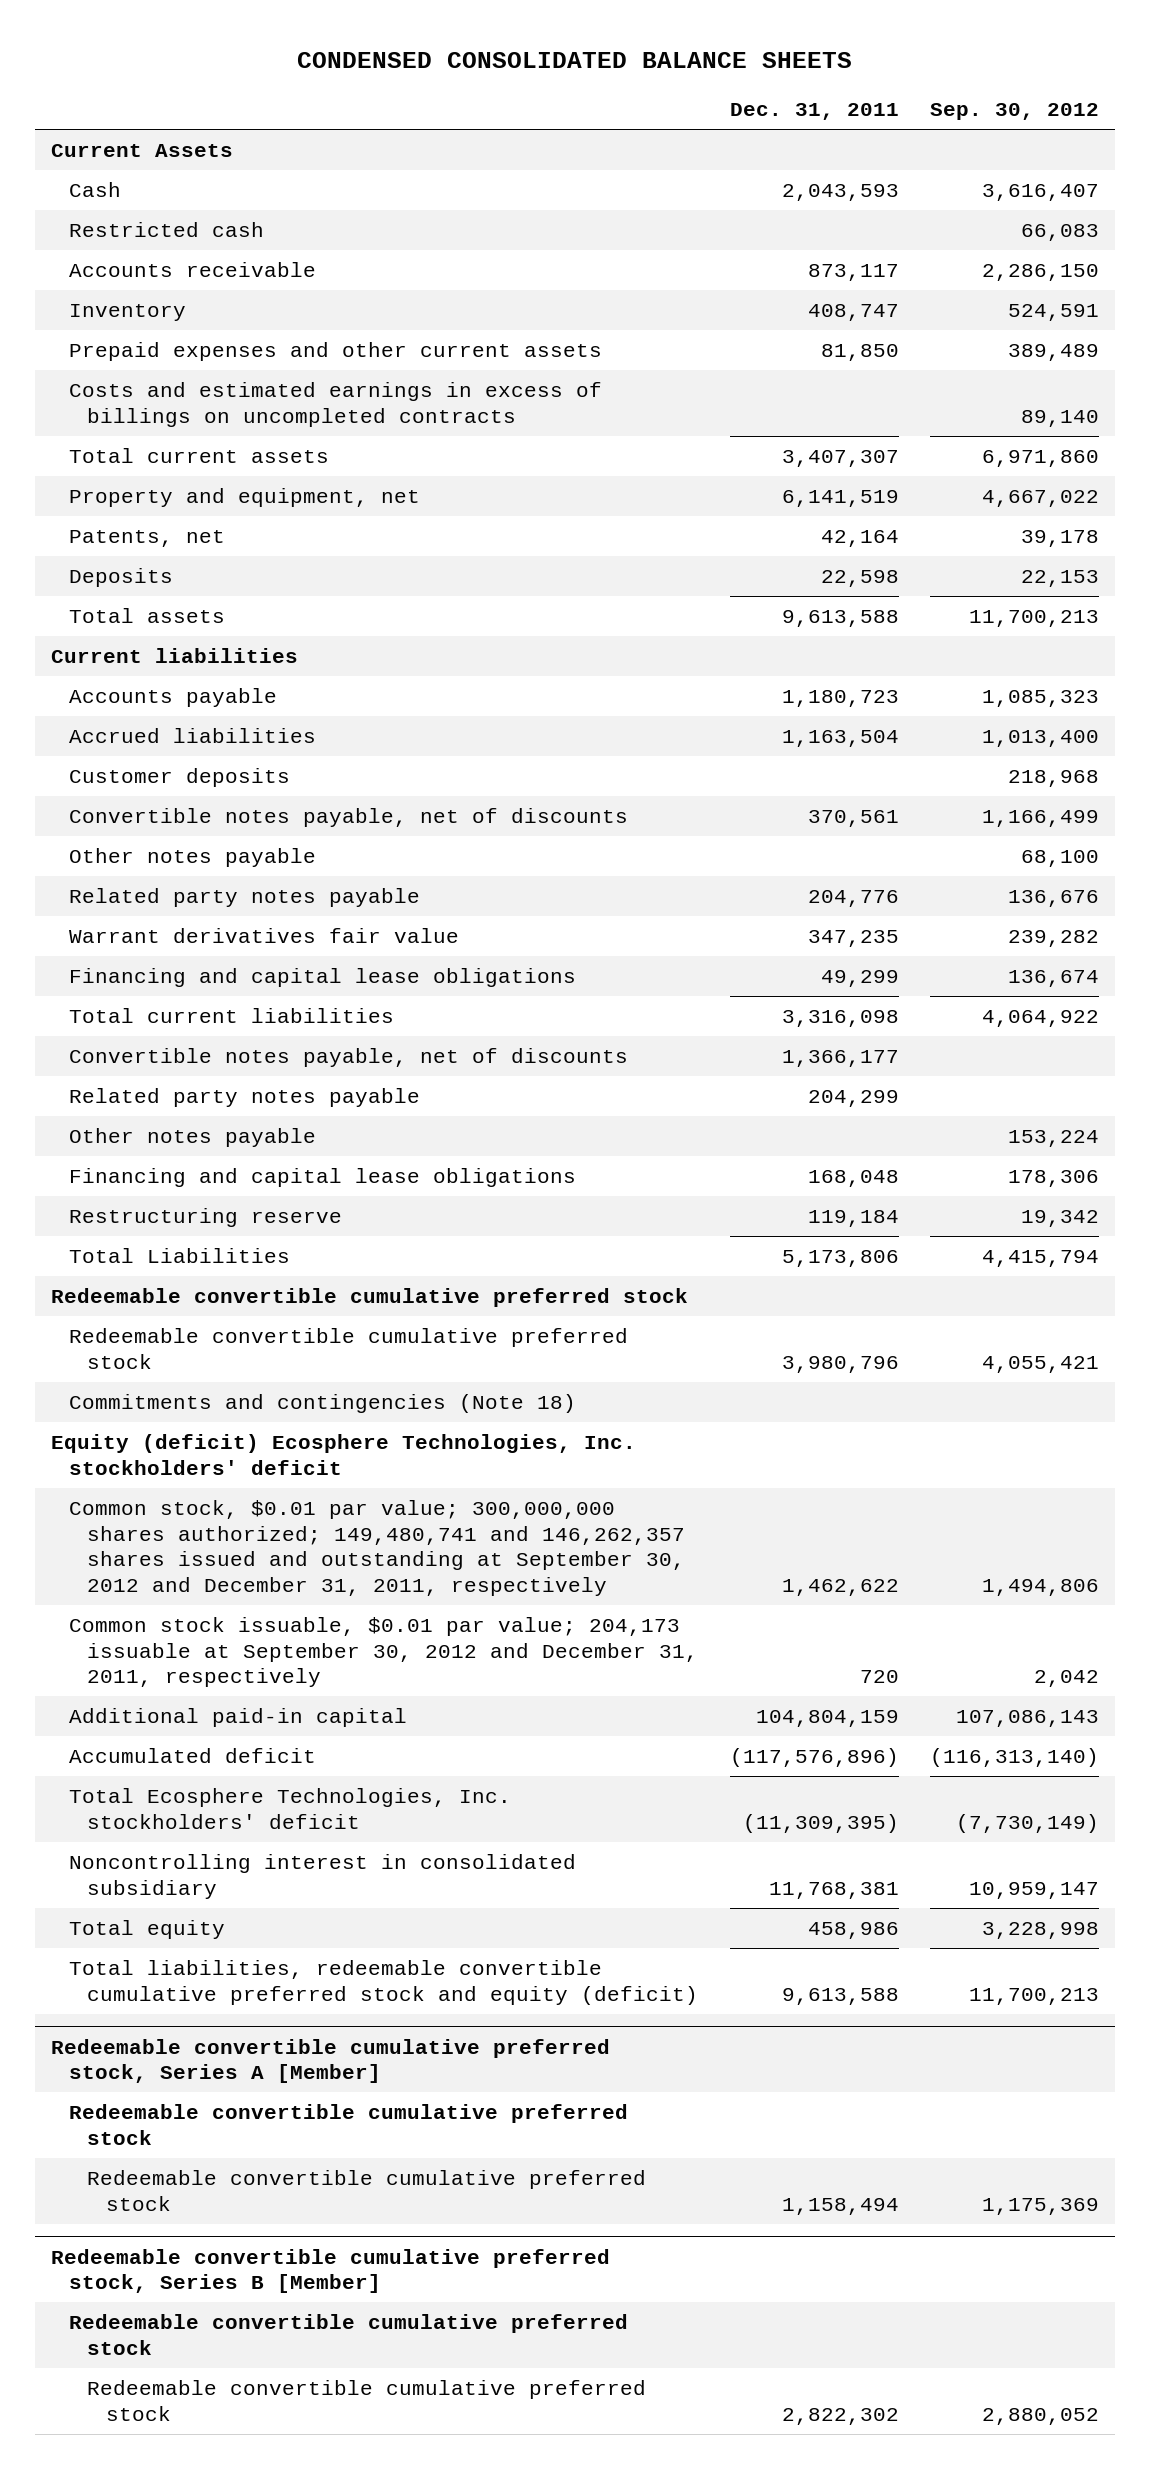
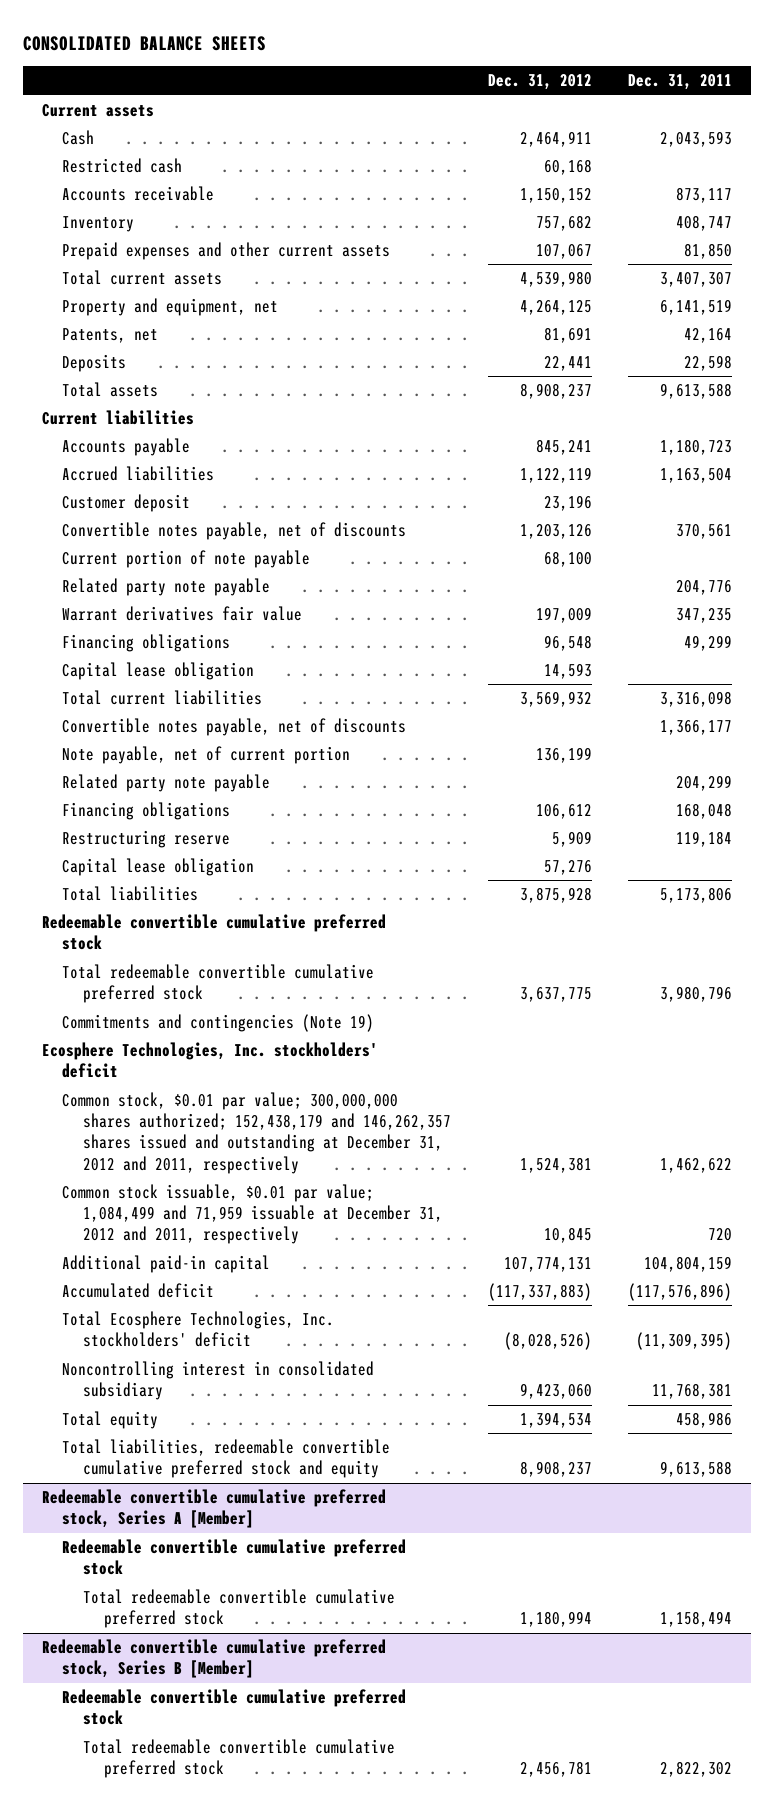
- CONDENSED CONSOLIDATED BALANCE SHEETS
+ CONSOLIDATED BALANCE SHEETS
- | Dec. 31, 2011 | Sep. 30, 2012
+ | Dec. 31, 2012 | Dec. 31, 2011
- Current Assets
+ Current assets
- Costs and estimated earnings in excess of billings on uncompleted contracts | | 89,140
- Customer deposits | | 218,968
+ Customer deposit | 23,196 |
- Other notes payable | | 68,100
- Related party notes payable | 204,776 | 136,676
+ Current portion of note payable | 68,100 |
+ Related party note payable | | 204,776
- Financing and capital lease obligations | 49,299 | 136,674
+ Financing obligations | 96,548 | 49,299
+ Capital lease obligation | 14,593 |
- Related party notes payable | 204,299 |
- Other notes payable | | 153,224
- Financing and capital lease obligations | 168,048 | 178,306
+ Note payable, net of current portion | 136,199 |
+ Related party note payable | | 204,299
+ Financing obligations | 106,612 | 168,048
- Total Liabilities | 5,173,806 | 4,415,794
+ Capital lease obligation | 57,276 |
+ Total liabilities | 3,875,928 | 5,173,806
- Redeemable convertible cumulative preferred stock | 3,980,796 | 4,055,421
- Commitments and contingencies (Note 18)
- Equity (deficit) Ecosphere Technologies, Inc. stockholders' deficit
- Common stock, $0.01 par value; 300,000,000 shares authorized; 149,480,741 and 146,262,357 shares issued and outstanding at September 30, 2012 and December 31, 2011, respectively | 1,462,622 | 1,494,806
- Common stock issuable, $0.01 par value; 204,173 issuable at September 30, 2012 and December 31, 2011, respectively | 720 | 2,042
+ Total redeemable convertible cumulative preferred stock | 3,637,775 | 3,980,796
+ Commitments and contingencies (Note 19)
+ Ecosphere Technologies, Inc. stockholders' deficit
+ Common stock, $0.01 par value; 300,000,000 shares authorized; 152,438,179 and 146,262,357 shares issued and outstanding at December 31, 2012 and 2011, respectively | 1,524,381 | 1,462,622
+ Common stock issuable, $0.01 par value; 1,084,499 and 71,959 issuable at December 31, 2012 and 2011, respectively | 10,845 | 720
- Total liabilities, redeemable convertible cumulative preferred stock and equity (deficit) | 9,613,588 | 11,700,213
+ Total liabilities, redeemable convertible cumulative preferred stock and equity | 8,908,237 | 9,613,588
@ Redeemable convertible cumulative preferred stock, Series A [Member]
- Redeemable convertible cumulative preferred stock | 1,158,494 | 1,175,369
+ Total redeemable convertible cumulative preferred stock | 1,180,994 | 1,158,494
@ Redeemable convertible cumulative preferred stock, Series B [Member]
- Redeemable convertible cumulative preferred stock | 2,822,302 | 2,880,052
+ Total redeemable convertible cumulative preferred stock | 2,456,781 | 2,822,302

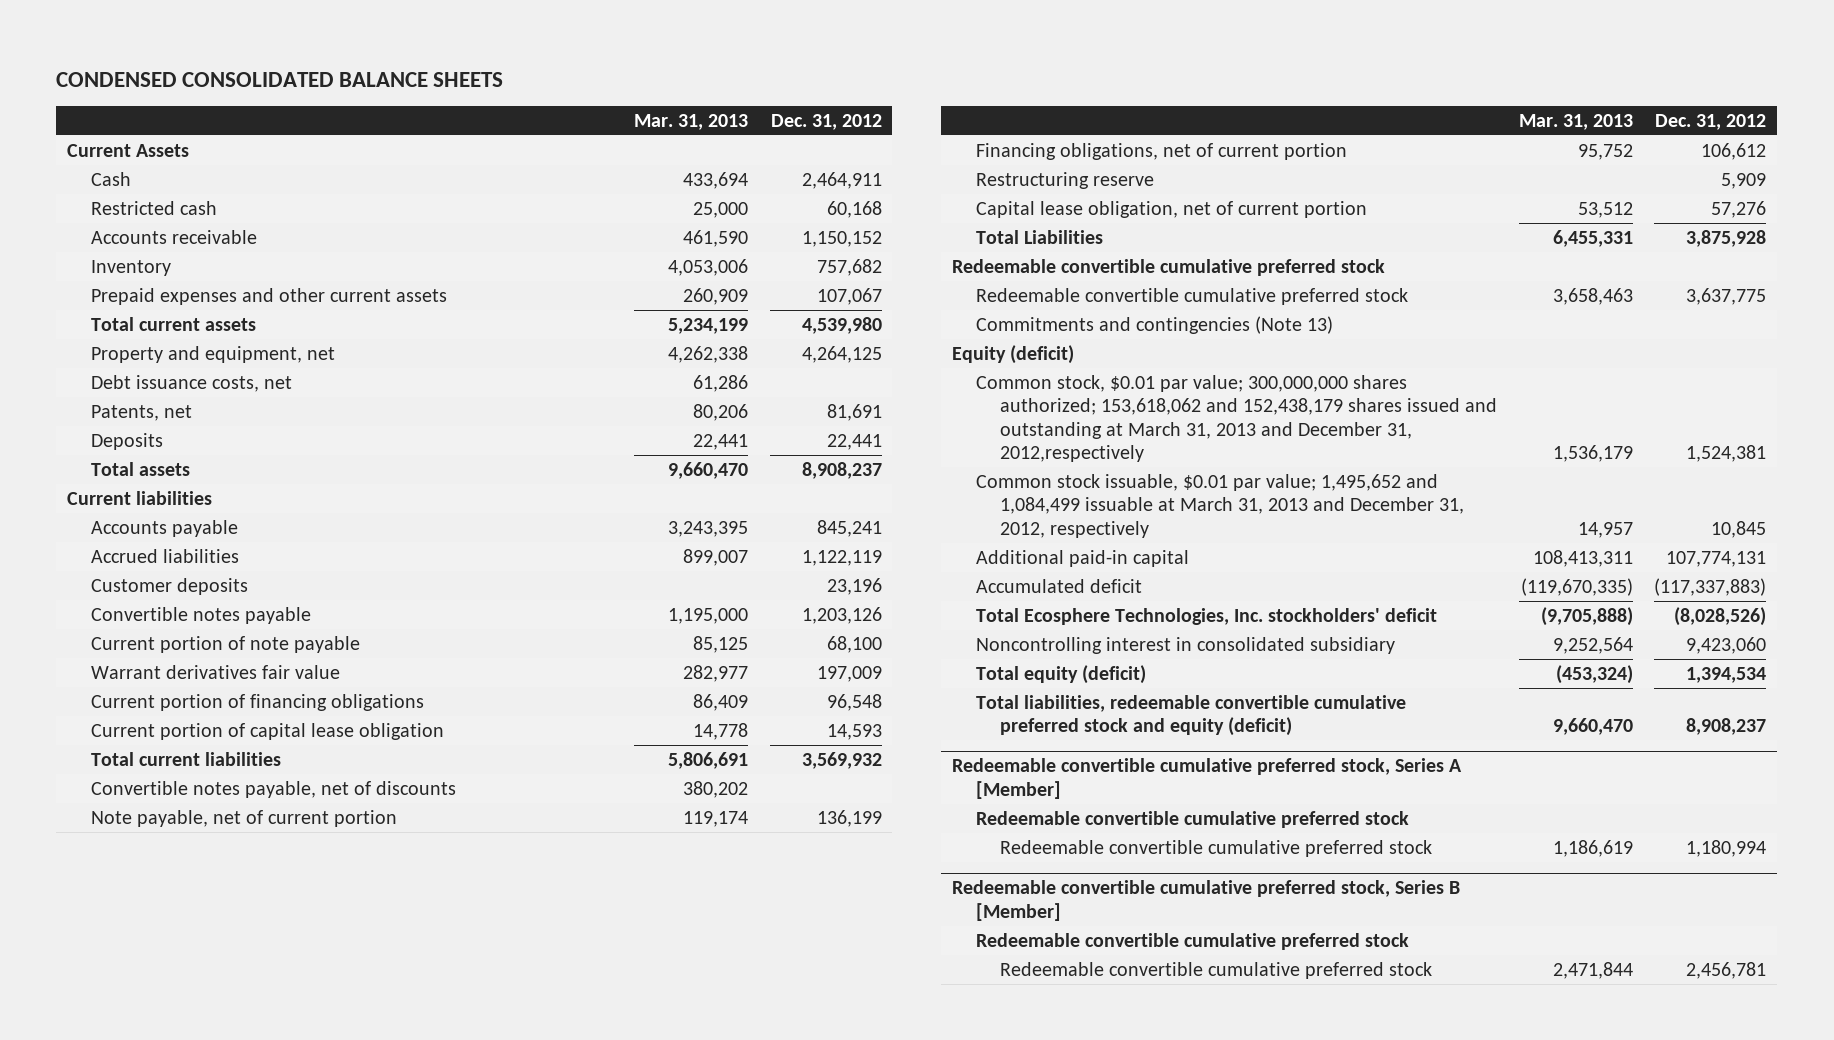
- CONSOLIDATED BALANCE SHEETS
+ CONDENSED CONSOLIDATED BALANCE SHEETS
- | Dec. 31, 2012 | Dec. 31, 2011
+ | Mar. 31, 2013 | Dec. 31, 2012
- Current assets
+ Current Assets
+ Debt issuance costs, net | 61,286 |
- Customer deposit | 23,196 |
- Convertible notes payable, net of discounts | 1,203,126 | 370,561
+ Customer deposits | | 23,196
+ Convertible notes payable | 1,195,000 | 1,203,126
- Related party note payable | | 204,776
- Financing obligations | 96,548 | 49,299
- Capital lease obligation | 14,593 |
+ Current portion of financing obligations | 86,409 | 96,548
+ Current portion of capital lease obligation | 14,778 | 14,593
- Related party note payable | | 204,299
- Financing obligations | 106,612 | 168,048
+ Financing obligations, net of current portion | 95,752 | 106,612
- Capital lease obligation | 57,276 |
- Total liabilities | 3,875,928 | 5,173,806
+ Capital lease obligation, net of current portion | 53,512 | 57,276
+ Total Liabilities | 6,455,331 | 3,875,928
- Total redeemable convertible cumulative preferred stock | 3,637,775 | 3,980,796
- Commitments and contingencies (Note 19)
- Ecosphere Technologies, Inc. stockholders' deficit
- Common stock, $0.01 par value; 300,000,000 shares authorized; 152,438,179 and 146,262,357 shares issued and outstanding at December 31, 2012 and 2011, respectively | 1,524,381 | 1,462,622
- Common stock issuable, $0.01 par value; 1,084,499 and 71,959 issuable at December 31, 2012 and 2011, respectively | 10,845 | 720
+ Redeemable convertible cumulative preferred stock | 3,658,463 | 3,637,775
+ Commitments and contingencies (Note 13)
+ Equity (deficit)
+ Common stock, $0.01 par value; 300,000,000 shares authorized; 153,618,062 and 152,438,179 shares issued and outstanding at March 31, 2013 and December 31, 2012,respectively | 1,536,179 | 1,524,381
+ Common stock issuable, $0.01 par value; 1,495,652 and 1,084,499 issuable at March 31, 2013 and December 31, 2012, respectively | 14,957 | 10,845
- Total equity | 1,394,534 | 458,986
- Total liabilities, redeemable convertible cumulative preferred stock and equity | 8,908,237 | 9,613,588
+ Total equity (deficit) | (453,324) | 1,394,534
+ Total liabilities, redeemable convertible cumulative preferred stock and equity (deficit) | 9,660,470 | 8,908,237
@ Redeemable convertible cumulative preferred stock, Series A [Member]
- Total redeemable convertible cumulative preferred stock | 1,180,994 | 1,158,494
+ Redeemable convertible cumulative preferred stock | 1,186,619 | 1,180,994
@ Redeemable convertible cumulative preferred stock, Series B [Member]
- Total redeemable convertible cumulative preferred stock | 2,456,781 | 2,822,302
+ Redeemable convertible cumulative preferred stock | 2,471,844 | 2,456,781

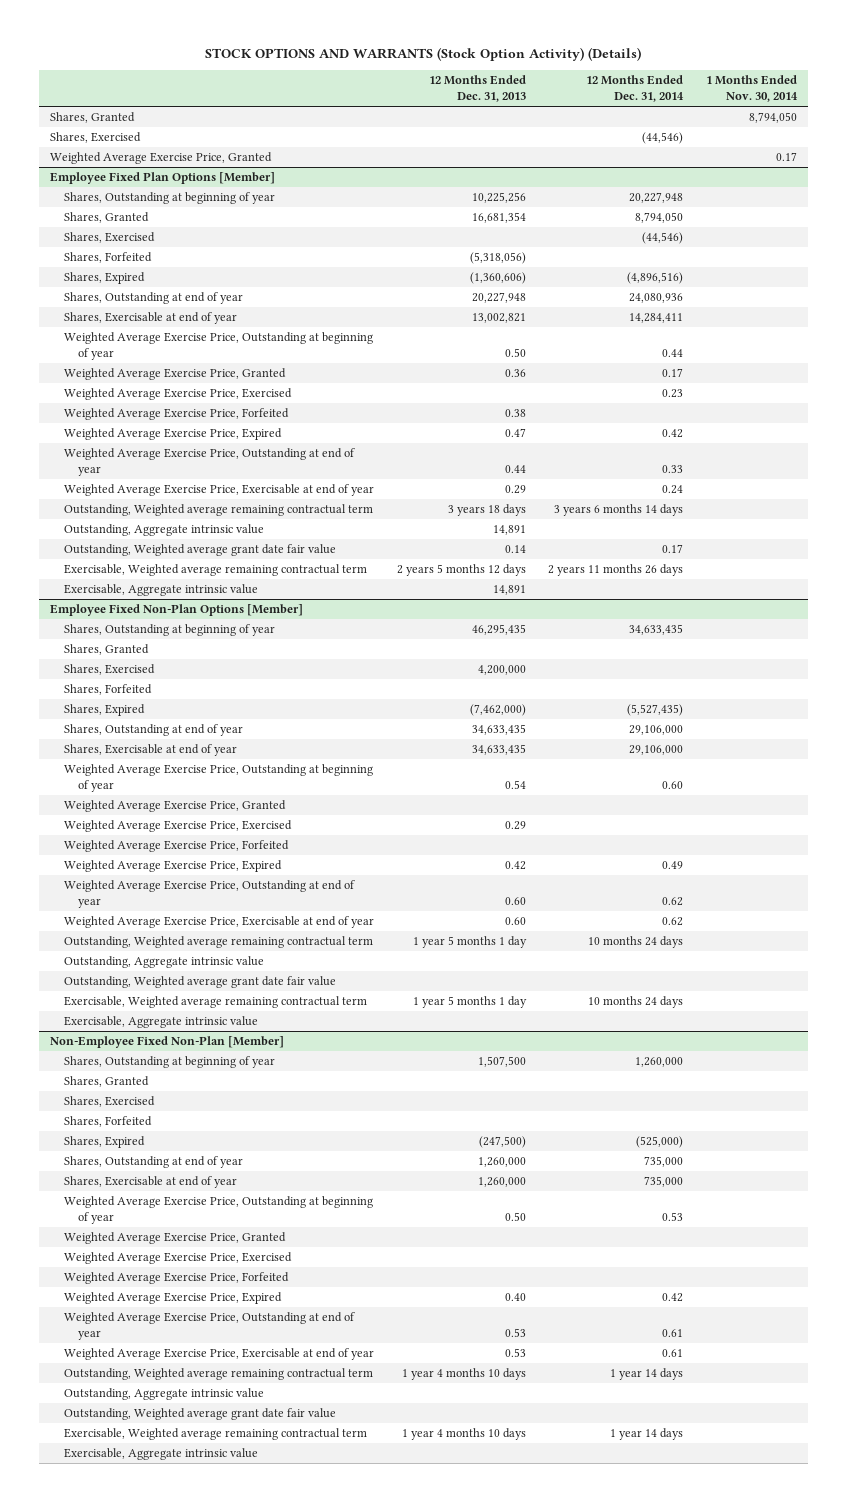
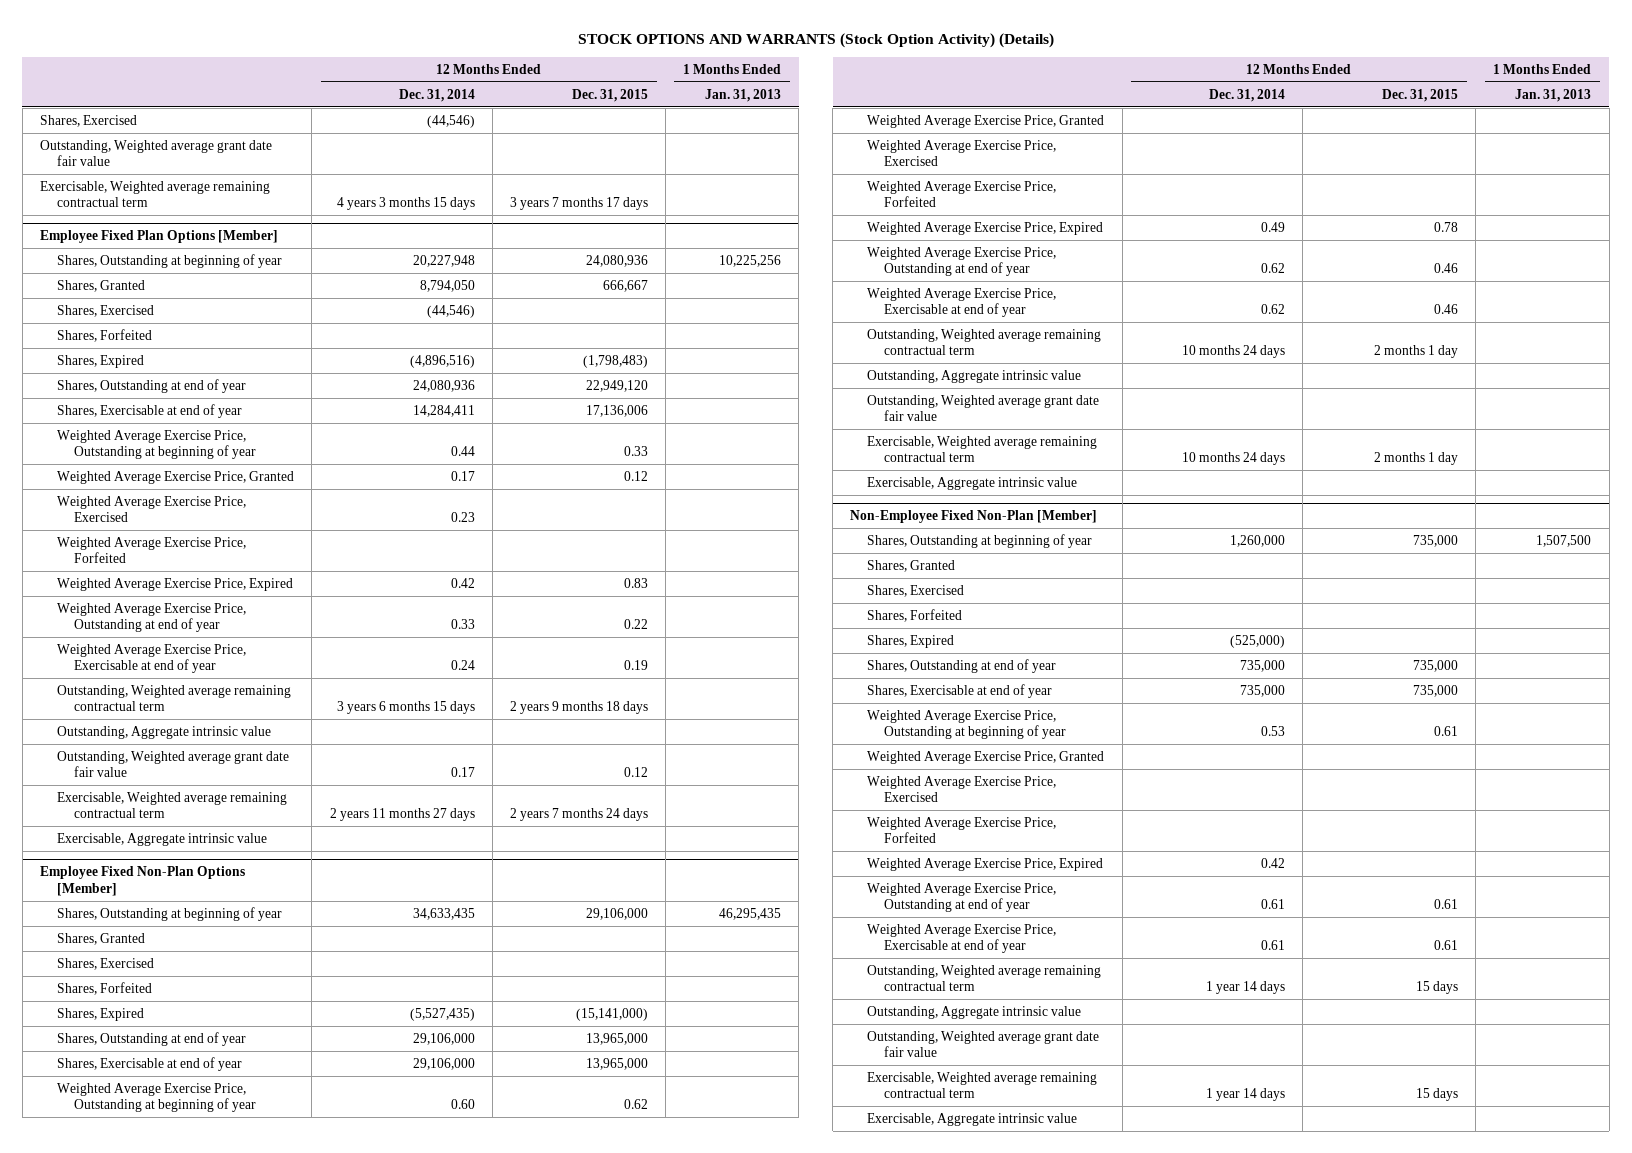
- | 12 Months Ended Dec. 31, 2013 | 12 Months Ended Dec. 31, 2014 | 1 Months Ended Nov. 30, 2014
+ | 12 Months Ended Dec. 31, 2014 | 12 Months Ended Dec. 31, 2015 | 1 Months Ended Jan. 31, 2013
- Shares, Granted | | | 8,794,050
- Weighted Average Exercise Price, Granted | | | 0.17
+ Outstanding, Weighted average grant date fair value
+ Exercisable, Weighted average remaining contractual term | 4 years 3 months 15 days | 3 years 7 months 17 days |
@ Employee Fixed Plan Options [Member]
- Outstanding, Weighted average remaining contractual term | 3 years 18 days | 3 years 6 months 14 days |
+ Outstanding, Weighted average remaining contractual term | 3 years 6 months 15 days | 2 years 9 months 18 days |
- Exercisable, Weighted average remaining contractual term | 2 years 5 months 12 days | 2 years 11 months 26 days |
+ Exercisable, Weighted average remaining contractual term | 2 years 11 months 27 days | 2 years 7 months 24 days |

